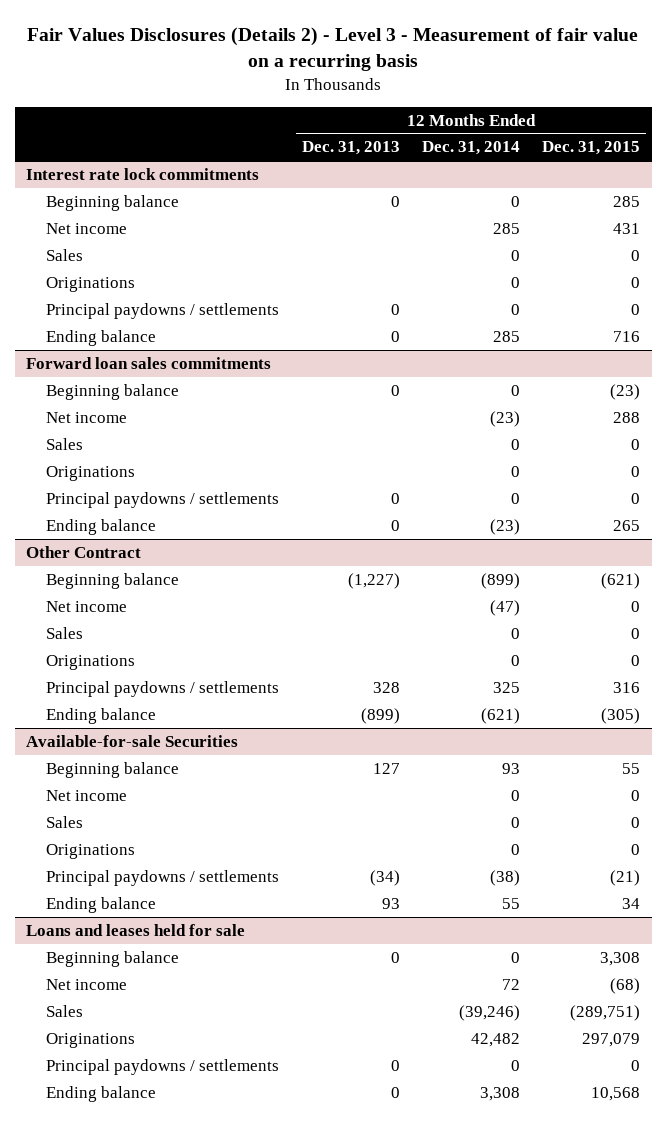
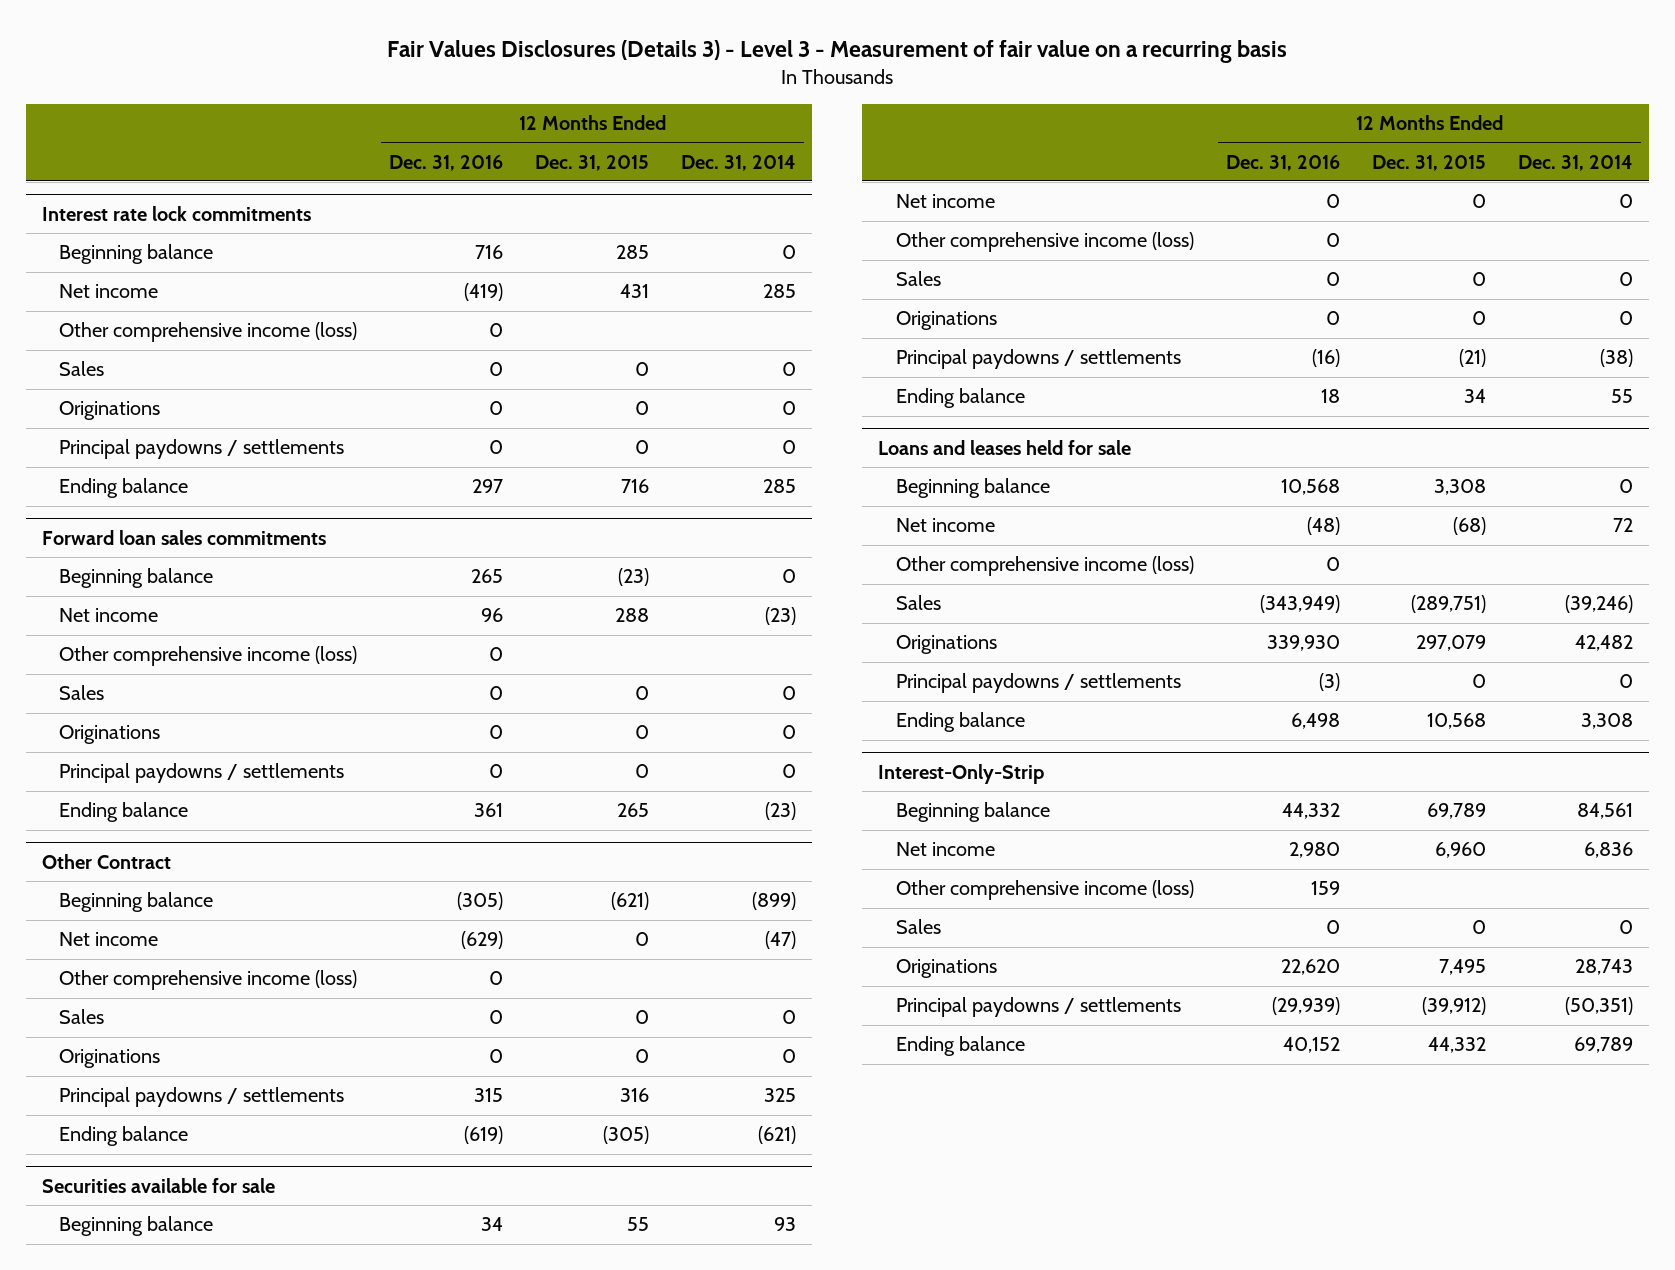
- Fair Values Disclosures (Details 2) - Level 3 - Measurement of fair value on a recurring basis
+ Fair Values Disclosures (Details 3) - Level 3 - Measurement of fair value on a recurring basis
- | 12 Months Ended Dec. 31, 2013 | 12 Months Ended Dec. 31, 2014 | 12 Months Ended Dec. 31, 2015
+ | 12 Months Ended Dec. 31, 2016 | 12 Months Ended Dec. 31, 2015 | 12 Months Ended Dec. 31, 2014
@ Interest rate lock commitments
+ Other comprehensive income (loss) | 0 | |
@ Forward loan sales commitments
+ Other comprehensive income (loss) | 0 | |
@ Other Contract
+ Other comprehensive income (loss) | 0 | |
- Available-for-sale Securities
+ Securities available for sale
+ Other comprehensive income (loss) | 0 | |
@ Loans and leases held for sale
+ Other comprehensive income (loss) | 0 | |
+ Interest-Only-Strip
+ Beginning balance | 44,332 | 69,789 | 84,561
+ Net income | 2,980 | 6,960 | 6,836
+ Other comprehensive income (loss) | 159 | |
+ Sales | 0 | 0 | 0
+ Originations | 22,620 | 7,495 | 28,743
+ Principal paydowns / settlements | (29,939) | (39,912) | (50,351)
+ Ending balance | 40,152 | 44,332 | 69,789

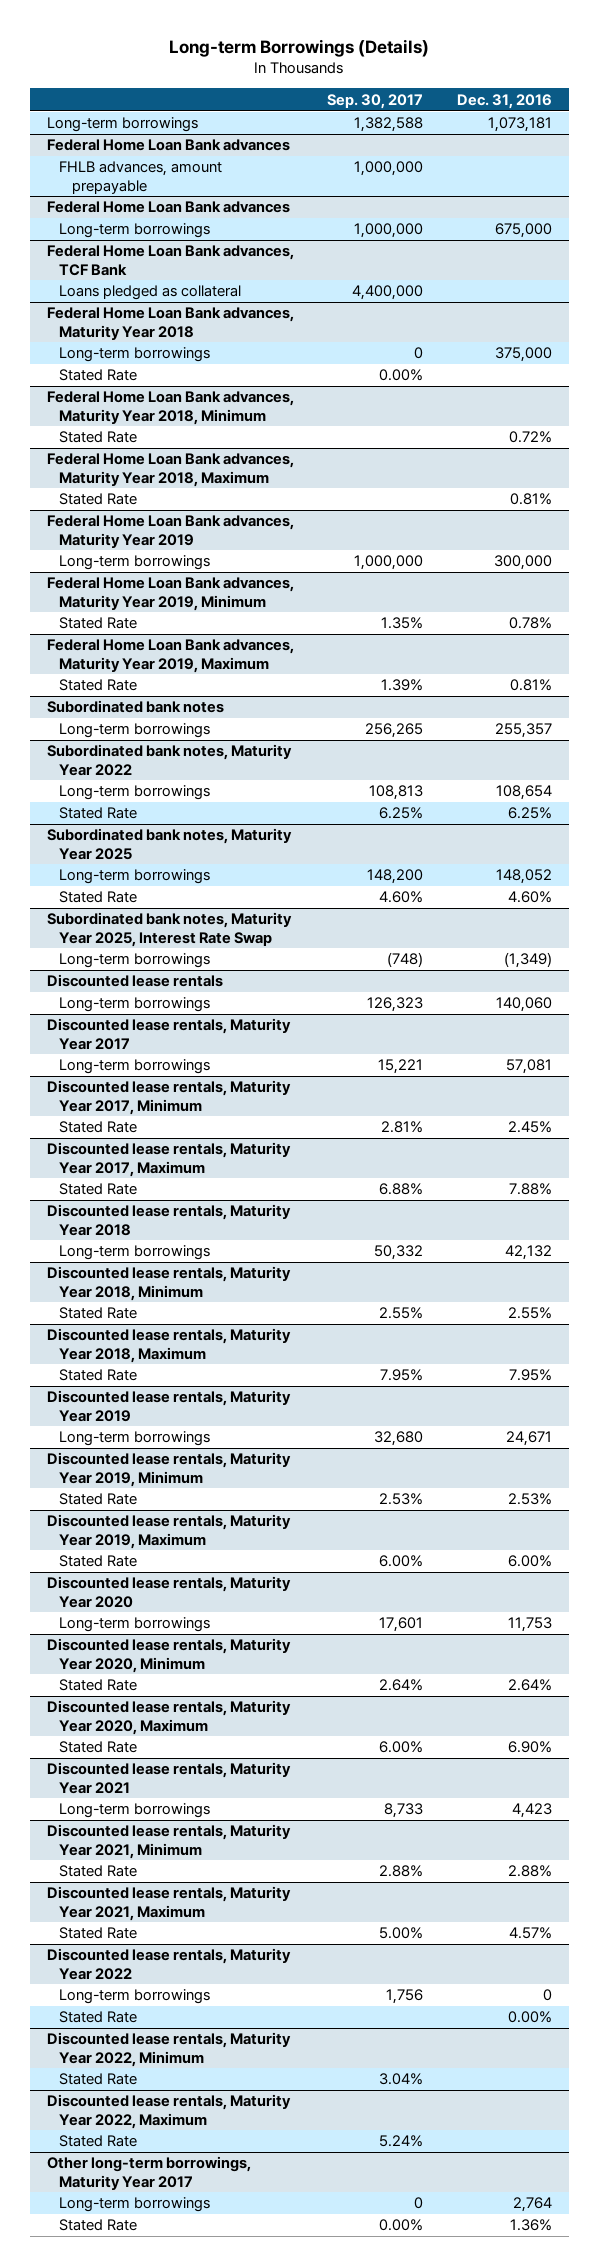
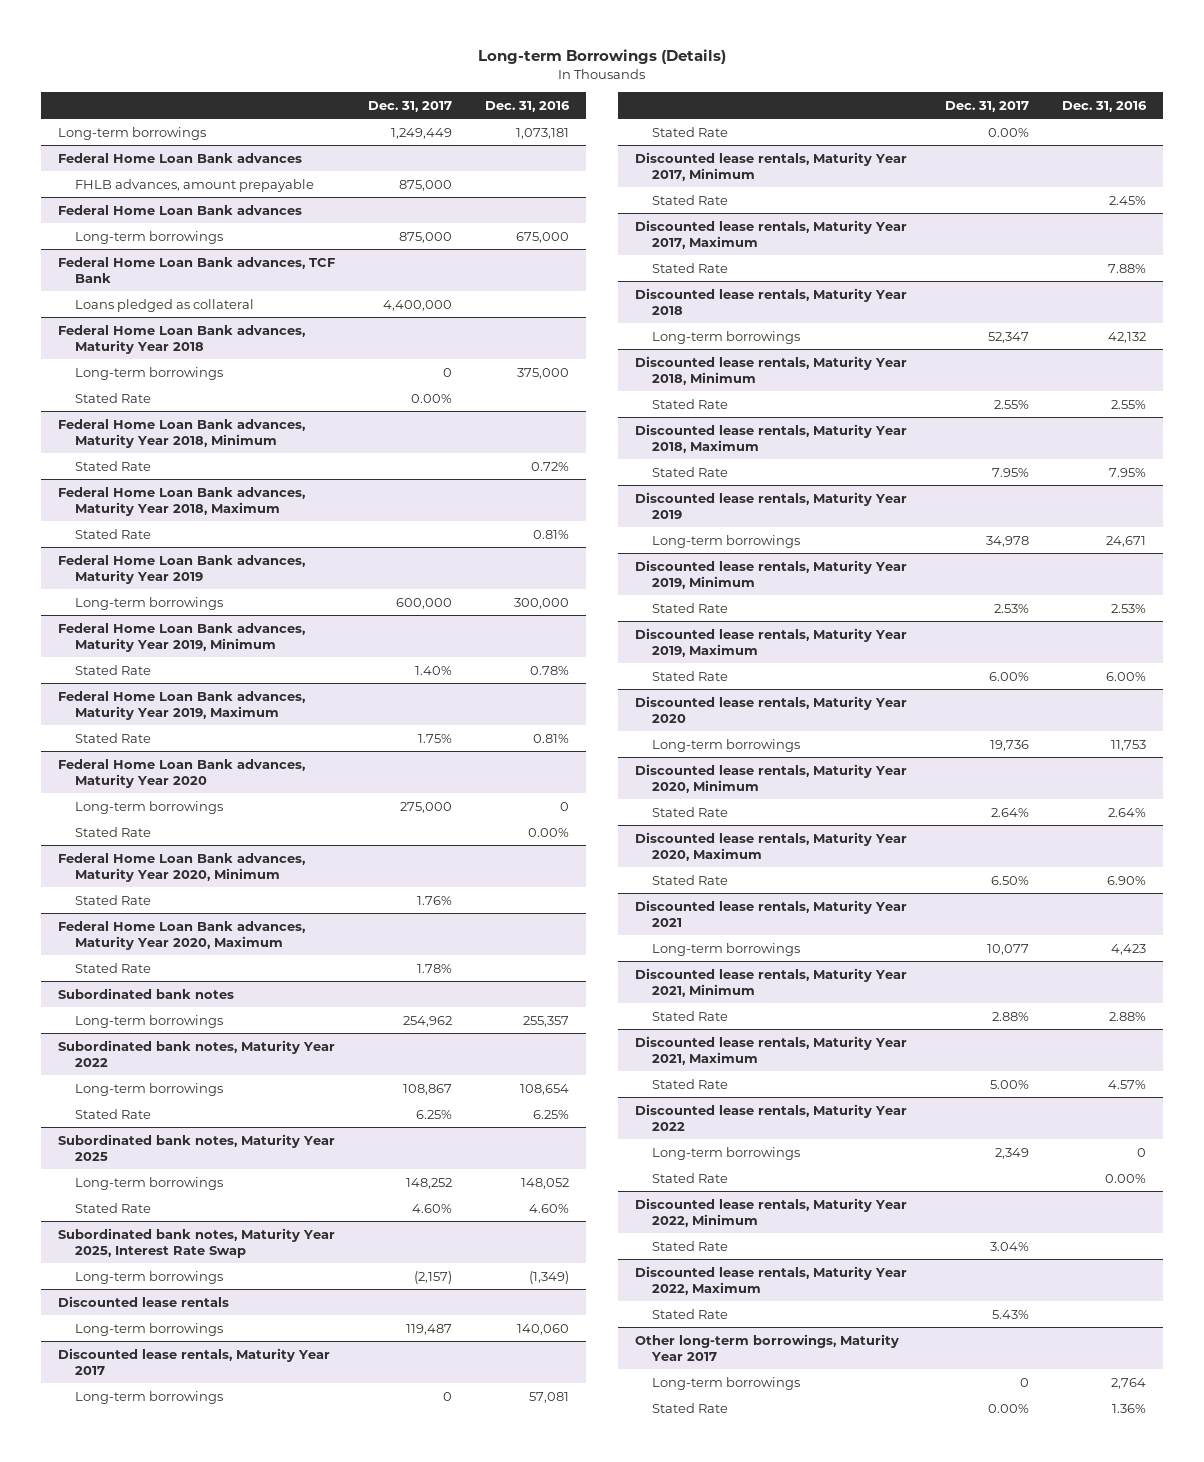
- | Sep. 30, 2017 | Dec. 31, 2016
+ | Dec. 31, 2017 | Dec. 31, 2016
+ Federal Home Loan Bank advances, Maturity Year 2020
+ Long-term borrowings | 275,000 | 0
+ Stated Rate | | 0.00%
+ Federal Home Loan Bank advances, Maturity Year 2020, Minimum
+ Stated Rate | 1.76% |
+ Federal Home Loan Bank advances, Maturity Year 2020, Maximum
+ Stated Rate | 1.78% |
@ Discounted lease rentals, Maturity Year 2017
+ Stated Rate | 0.00% |

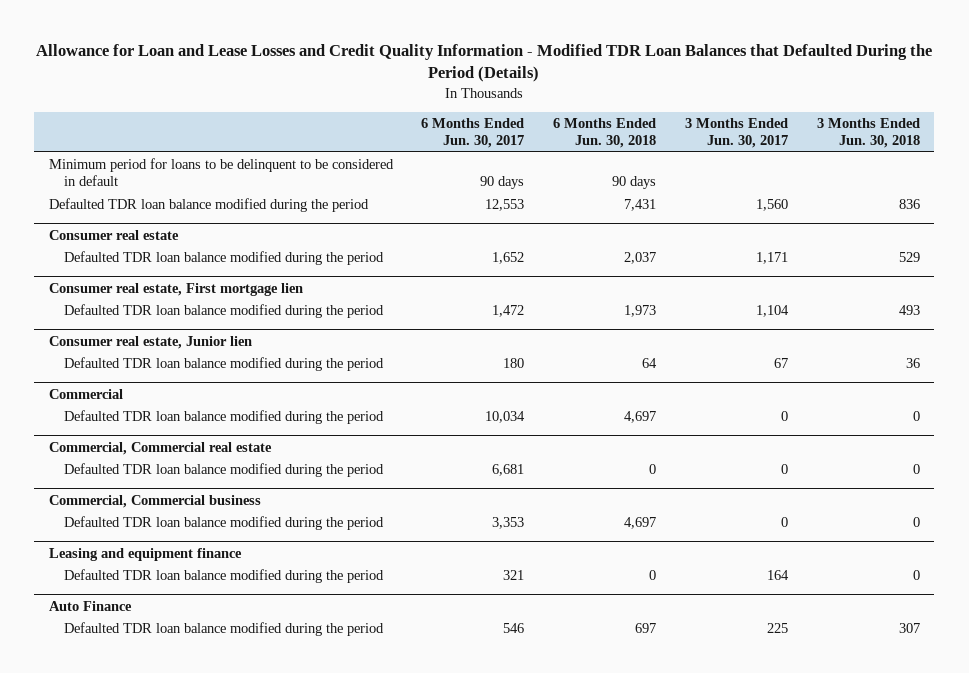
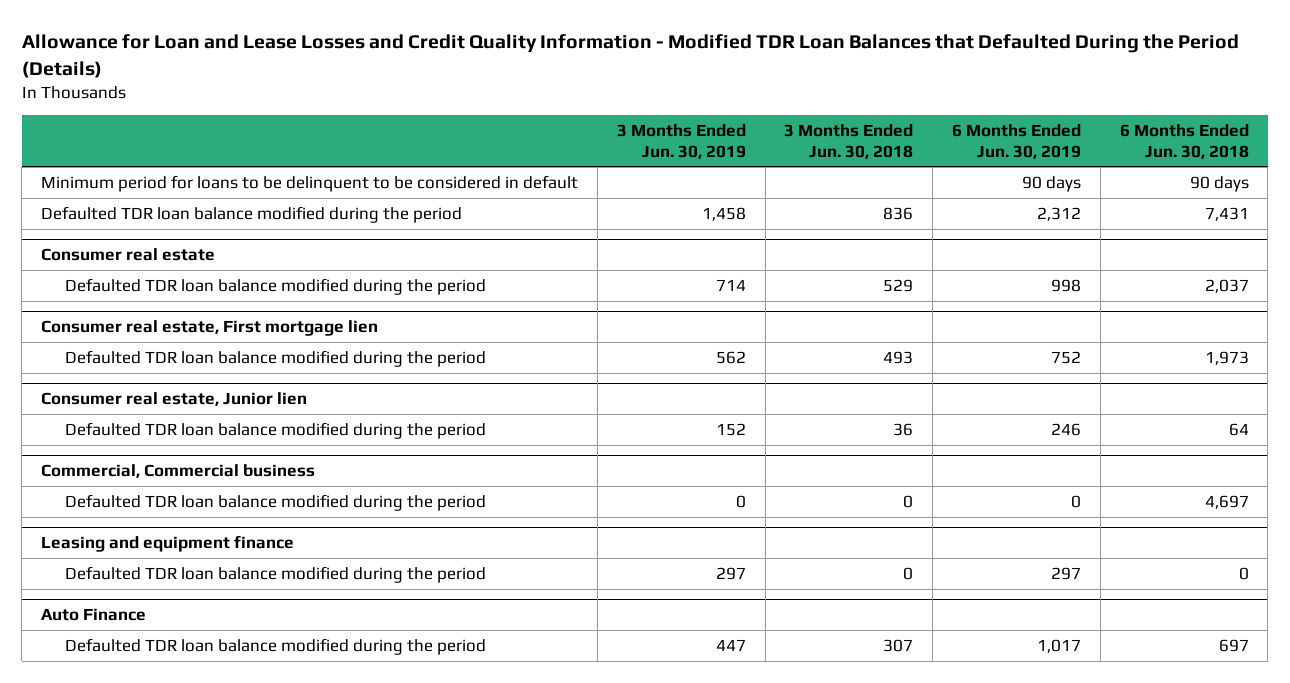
- | 6 Months Ended Jun. 30, 2017 | 6 Months Ended Jun. 30, 2018 | 3 Months Ended Jun. 30, 2017 | 3 Months Ended Jun. 30, 2018
+ | 3 Months Ended Jun. 30, 2019 | 3 Months Ended Jun. 30, 2018 | 6 Months Ended Jun. 30, 2019 | 6 Months Ended Jun. 30, 2018
- Commercial
- Defaulted TDR loan balance modified during the period | 10,034 | 4,697 | 0 | 0
- Commercial, Commercial real estate
- Defaulted TDR loan balance modified during the period | 6,681 | 0 | 0 | 0

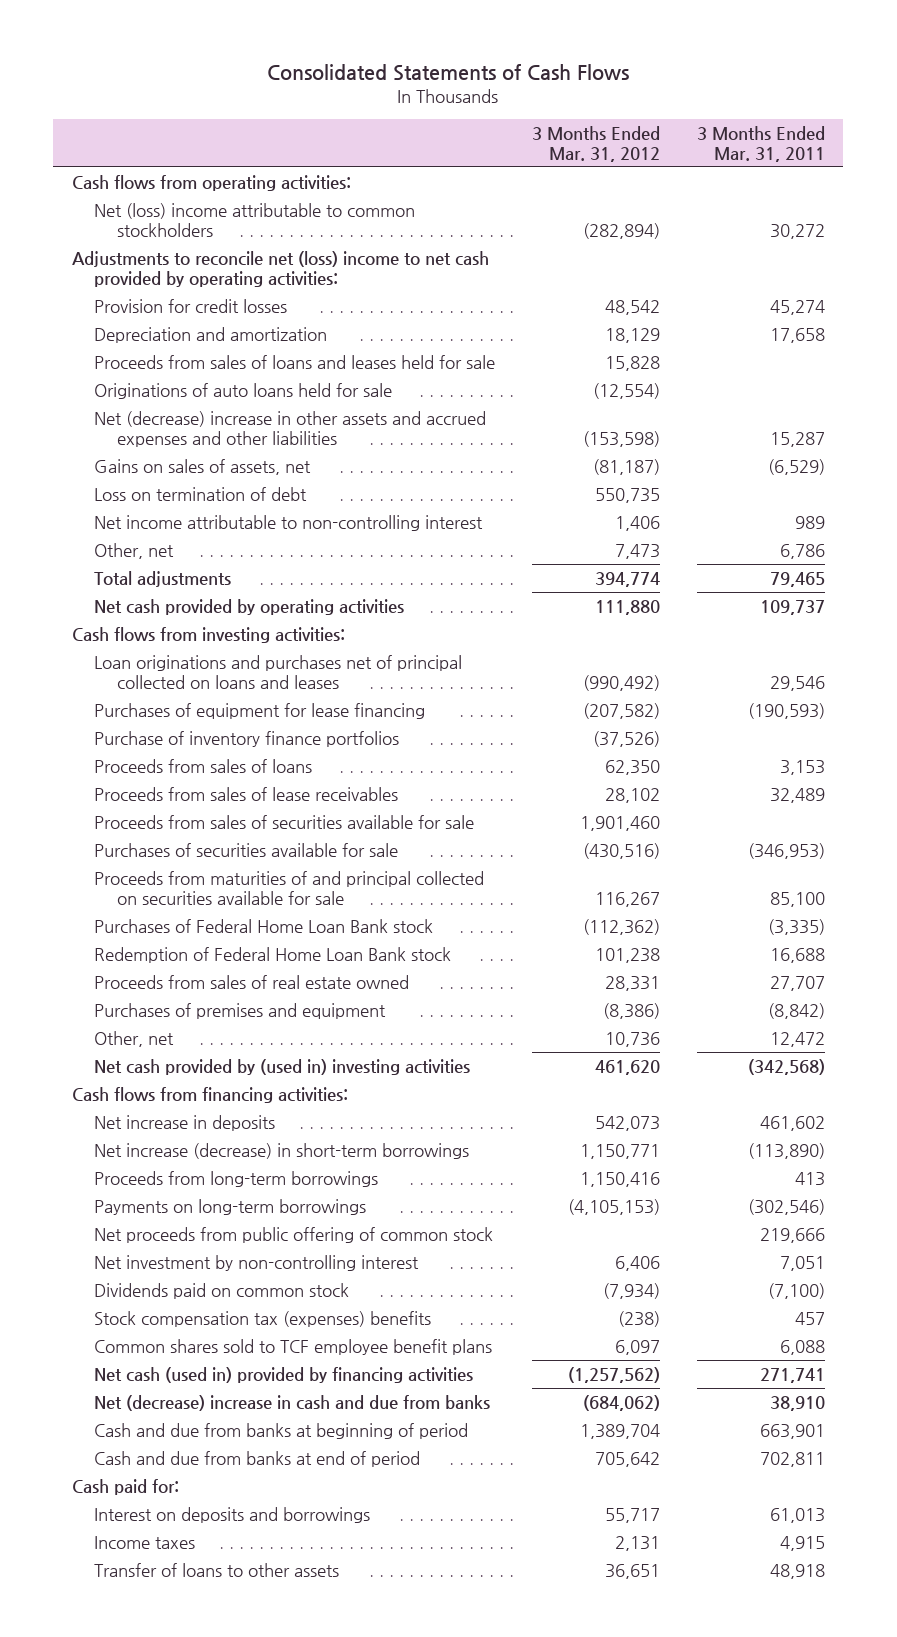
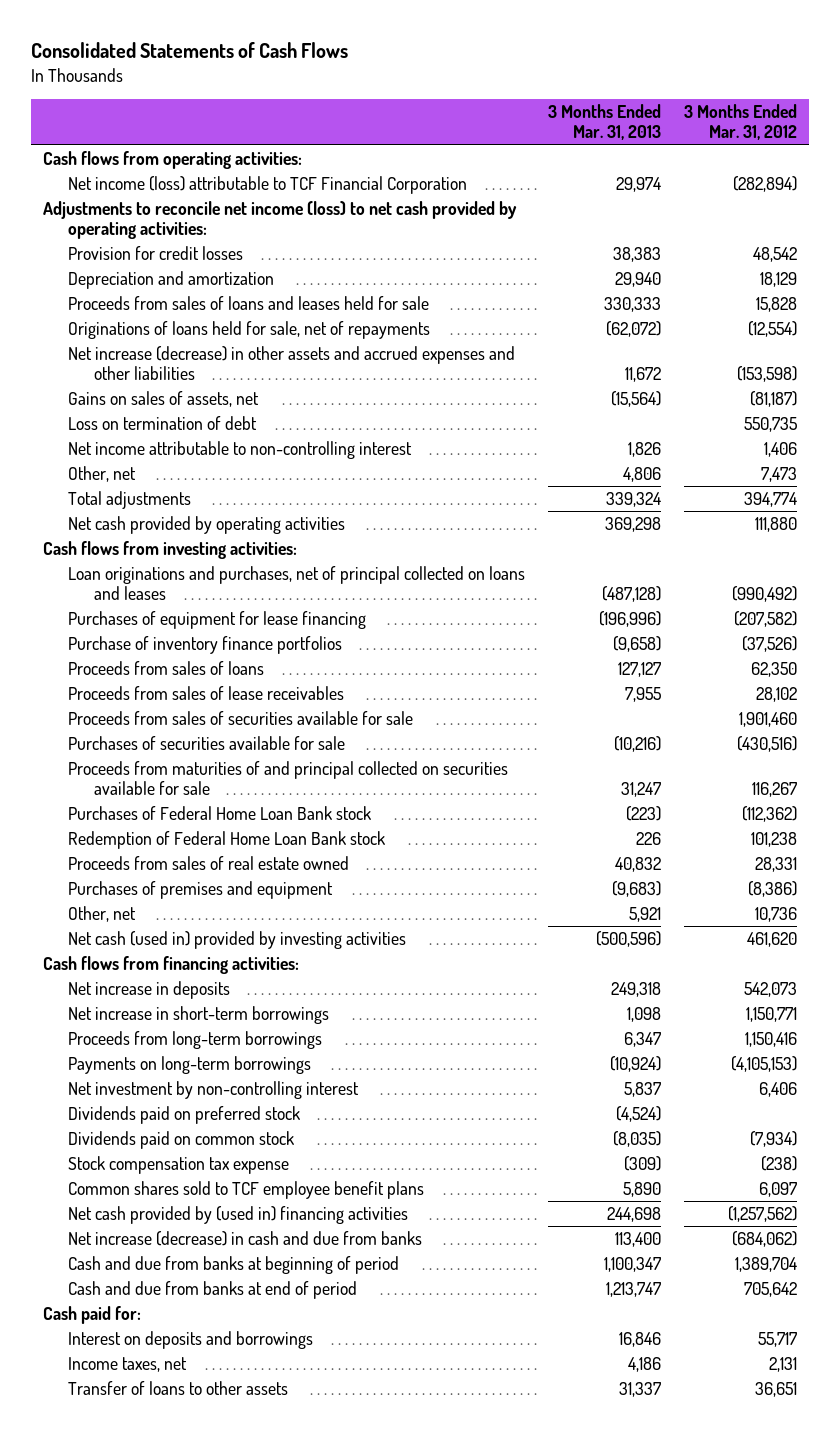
- | 3 Months Ended Mar. 31, 2012 | 3 Months Ended Mar. 31, 2011
+ | 3 Months Ended Mar. 31, 2013 | 3 Months Ended Mar. 31, 2012
- Net (loss) income attributable to common stockholders | (282,894) | 30,272
- Adjustments to reconcile net (loss) income to net cash provided by operating activities:
+ Net income (loss) attributable to TCF Financial Corporation | 29,974 | (282,894)
+ Adjustments to reconcile net income (loss) to net cash provided by operating activities:
- Originations of auto loans held for sale | (12,554) |
- Net (decrease) increase in other assets and accrued expenses and other liabilities | (153,598) | 15,287
+ Originations of loans held for sale, net of repayments | (62,072) | (12,554)
+ Net increase (decrease) in other assets and accrued expenses and other liabilities | 11,672 | (153,598)
- Loan originations and purchases net of principal collected on loans and leases | (990,492) | 29,546
+ Loan originations and purchases, net of principal collected on loans and leases | (487,128) | (990,492)
- Net cash provided by (used in) investing activities | 461,620 | (342,568)
+ Net cash (used in) provided by investing activities | (500,596) | 461,620
- Net increase (decrease) in short-term borrowings | 1,150,771 | (113,890)
+ Net increase in short-term borrowings | 1,098 | 1,150,771
- Net proceeds from public offering of common stock | | 219,666
+ Dividends paid on preferred stock | (4,524) |
- Stock compensation tax (expenses) benefits | (238) | 457
+ Stock compensation tax expense | (309) | (238)
- Net cash (used in) provided by financing activities | (1,257,562) | 271,741
- Net (decrease) increase in cash and due from banks | (684,062) | 38,910
+ Net cash provided by (used in) financing activities | 244,698 | (1,257,562)
+ Net increase (decrease) in cash and due from banks | 113,400 | (684,062)
- Income taxes | 2,131 | 4,915
+ Income taxes, net | 4,186 | 2,131

